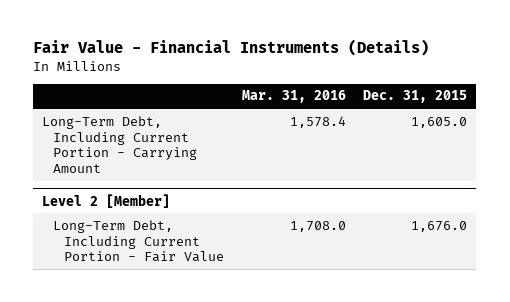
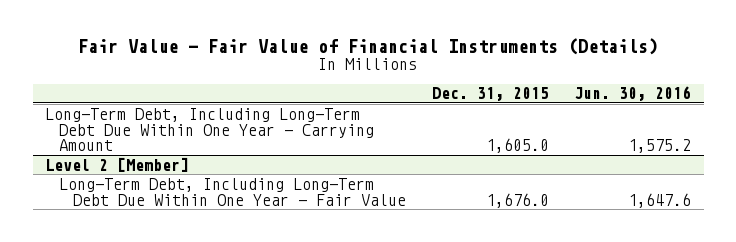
- Fair Value - Financial Instruments (Details)
+ Fair Value - Fair Value of Financial Instruments (Details)
- | Mar. 31, 2016 | Dec. 31, 2015
+ | Dec. 31, 2015 | Jun. 30, 2016
- Long-Term Debt, Including Current Portion - Carrying Amount | 1,578.4 | 1,605.0
+ Long-Term Debt, Including Long-Term Debt Due Within One Year - Carrying Amount | 1,605.0 | 1,575.2
@ Level 2 [Member]
- Long-Term Debt, Including Current Portion - Fair Value | 1,708.0 | 1,676.0
+ Long-Term Debt, Including Long-Term Debt Due Within One Year - Fair Value | 1,676.0 | 1,647.6

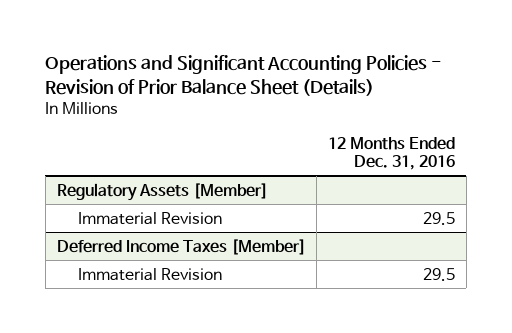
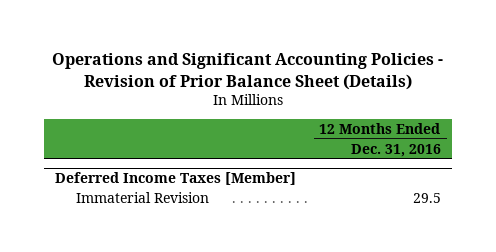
- Regulatory Assets [Member]
- Immaterial Revision | 29.5

